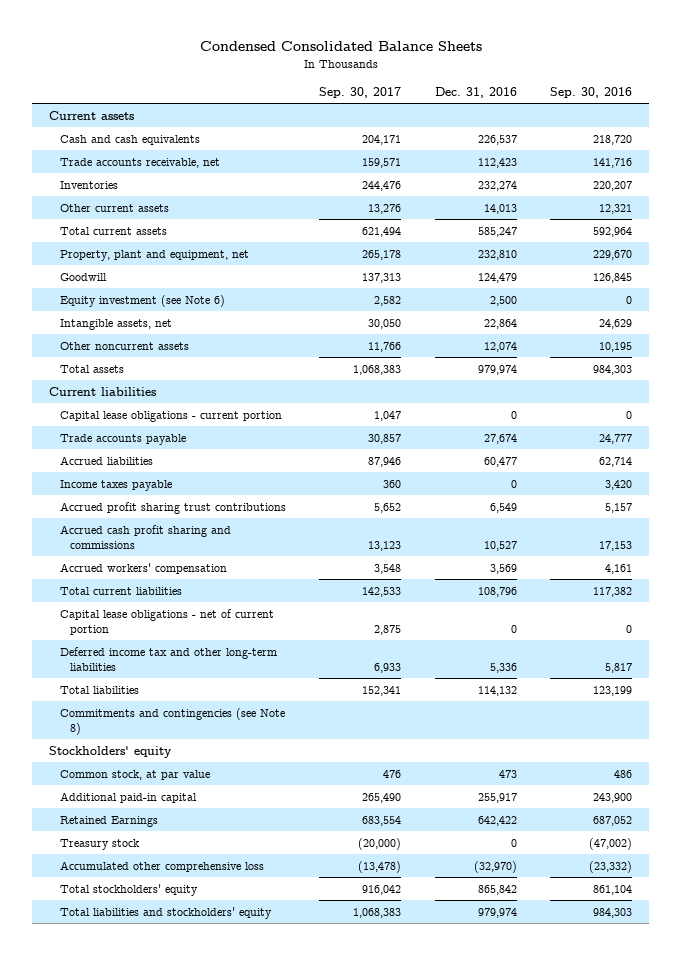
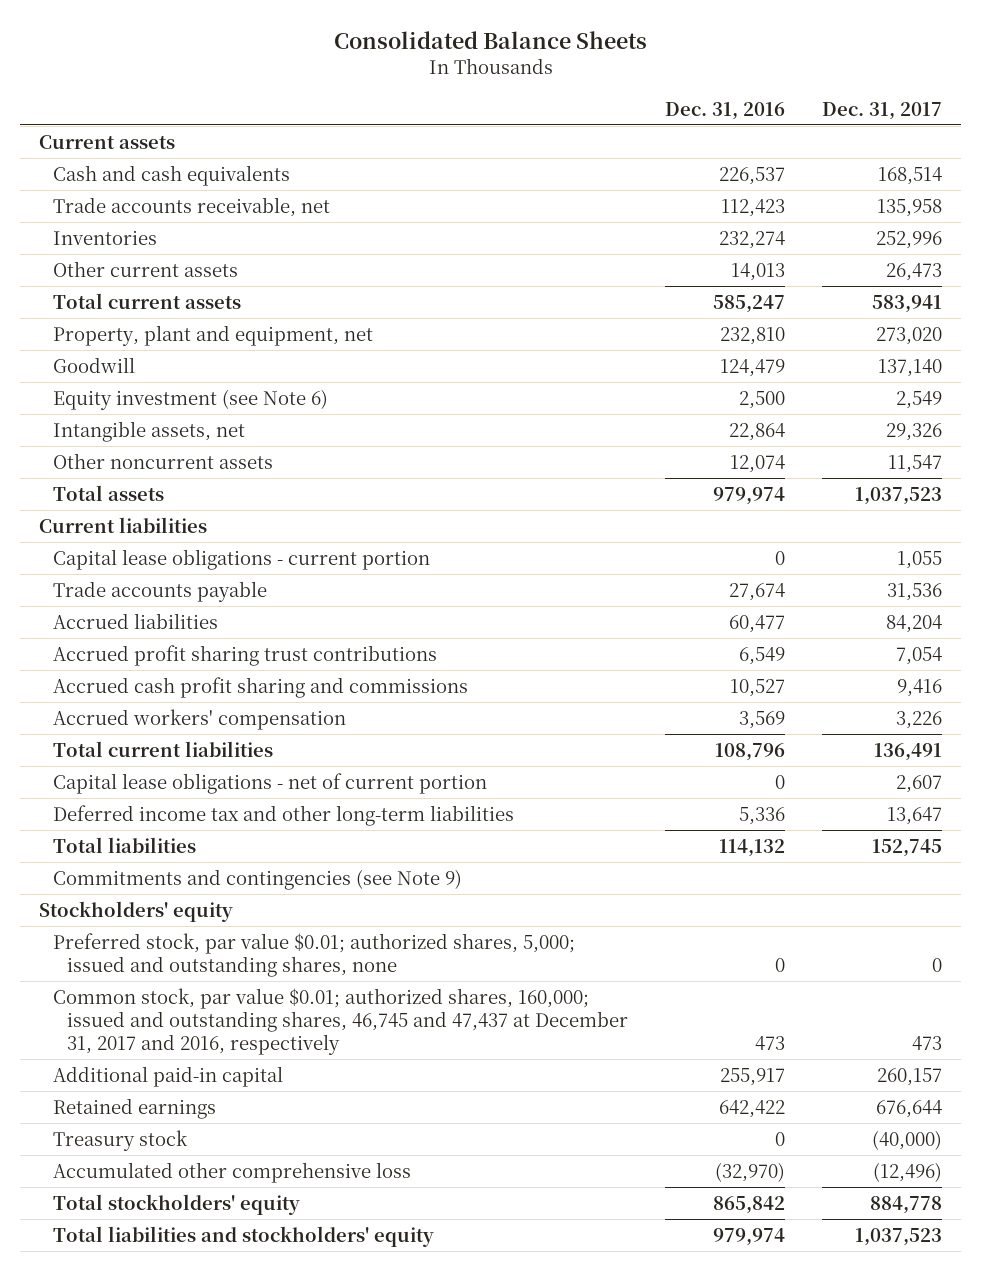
- Condensed Consolidated Balance Sheets
+ Consolidated Balance Sheets
- | Sep. 30, 2017 | Dec. 31, 2016 | Sep. 30, 2016
+ | Dec. 31, 2016 | Dec. 31, 2017
- Income taxes payable | 360 | 0 | 3,420
- Commitments and contingencies (see Note 8)
+ Commitments and contingencies (see Note 9)
- Common stock, at par value | 476 | 473 | 486
+ Preferred stock, par value $0.01; authorized shares, 5,000; issued and outstanding shares, none | 0 | 0
+ Common stock, par value $0.01; authorized shares, 160,000; issued and outstanding shares, 46,745 and 47,437 at December 31, 2017 and 2016, respectively | 473 | 473
- Retained Earnings | 683,554 | 642,422 | 687,052
+ Retained earnings | 642,422 | 676,644

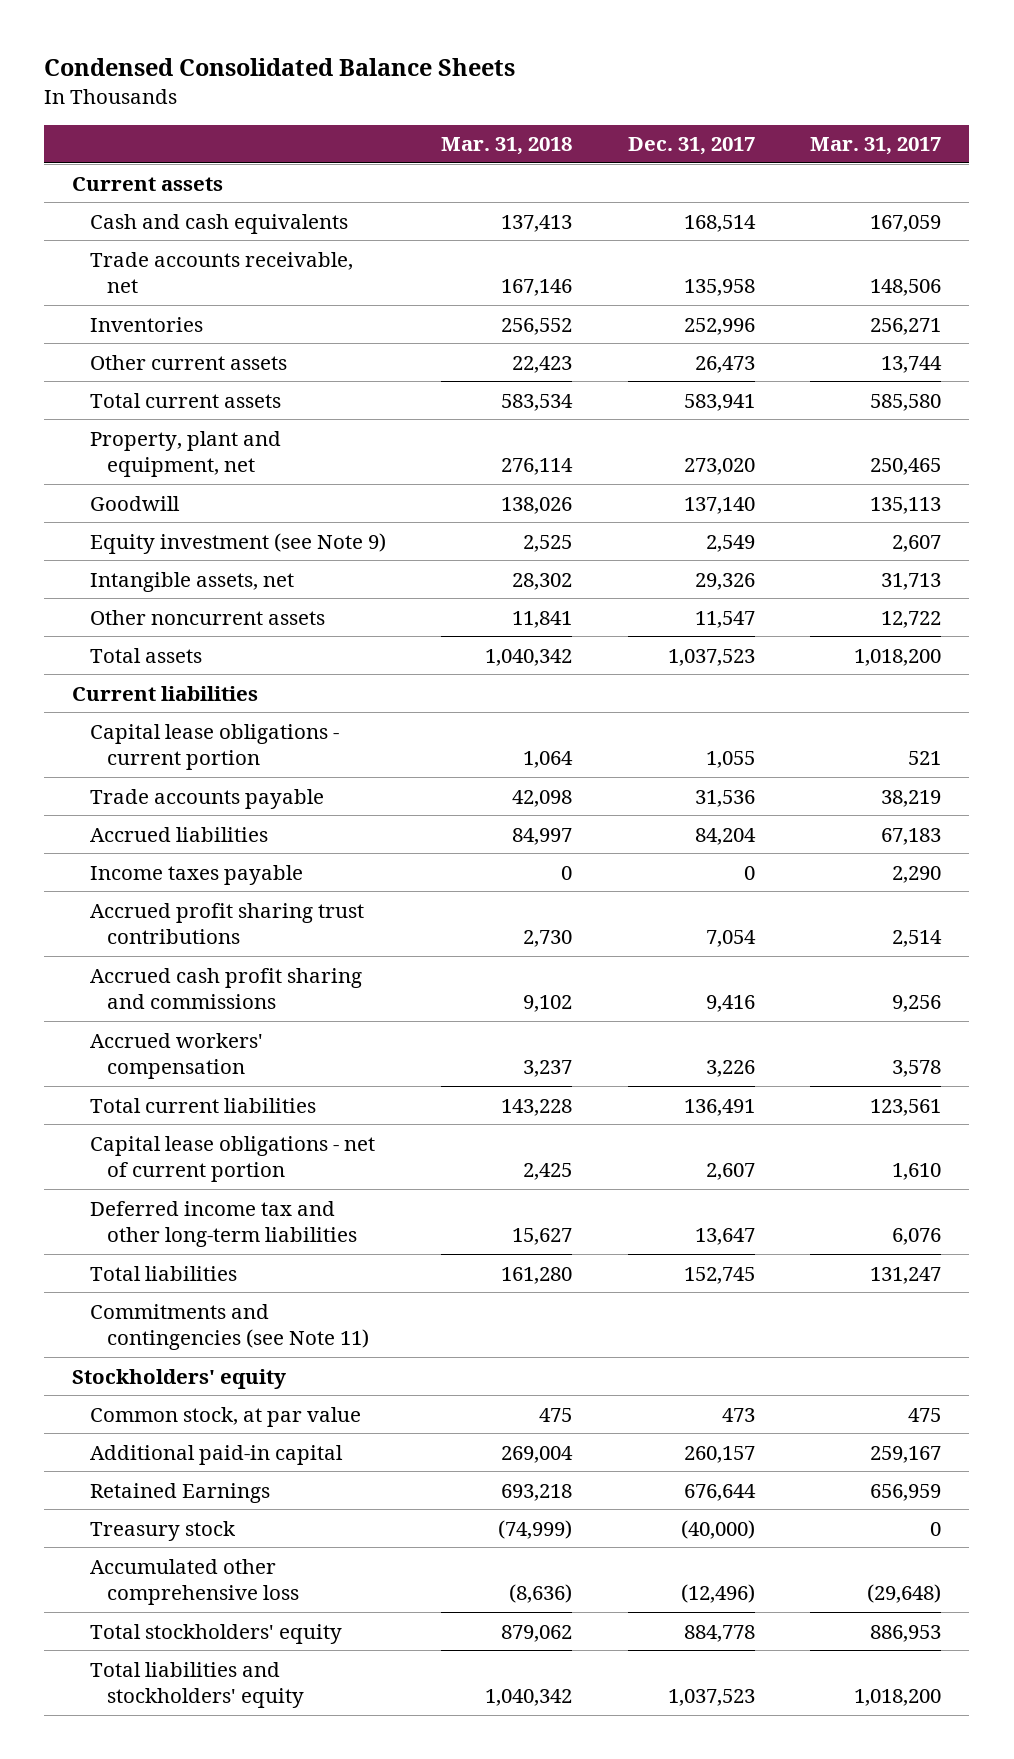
- Consolidated Balance Sheets
+ Condensed Consolidated Balance Sheets
- | Dec. 31, 2016 | Dec. 31, 2017
+ | Mar. 31, 2018 | Dec. 31, 2017 | Mar. 31, 2017
- Equity investment (see Note 6) | 2,500 | 2,549
+ Equity investment (see Note 9) | 2,525 | 2,549 | 2,607
+ Income taxes payable | 0 | 0 | 2,290
- Commitments and contingencies (see Note 9)
+ Commitments and contingencies (see Note 11)
- Preferred stock, par value $0.01; authorized shares, 5,000; issued and outstanding shares, none | 0 | 0
- Common stock, par value $0.01; authorized shares, 160,000; issued and outstanding shares, 46,745 and 47,437 at December 31, 2017 and 2016, respectively | 473 | 473
+ Common stock, at par value | 475 | 473 | 475
- Retained earnings | 642,422 | 676,644
+ Retained Earnings | 693,218 | 676,644 | 656,959

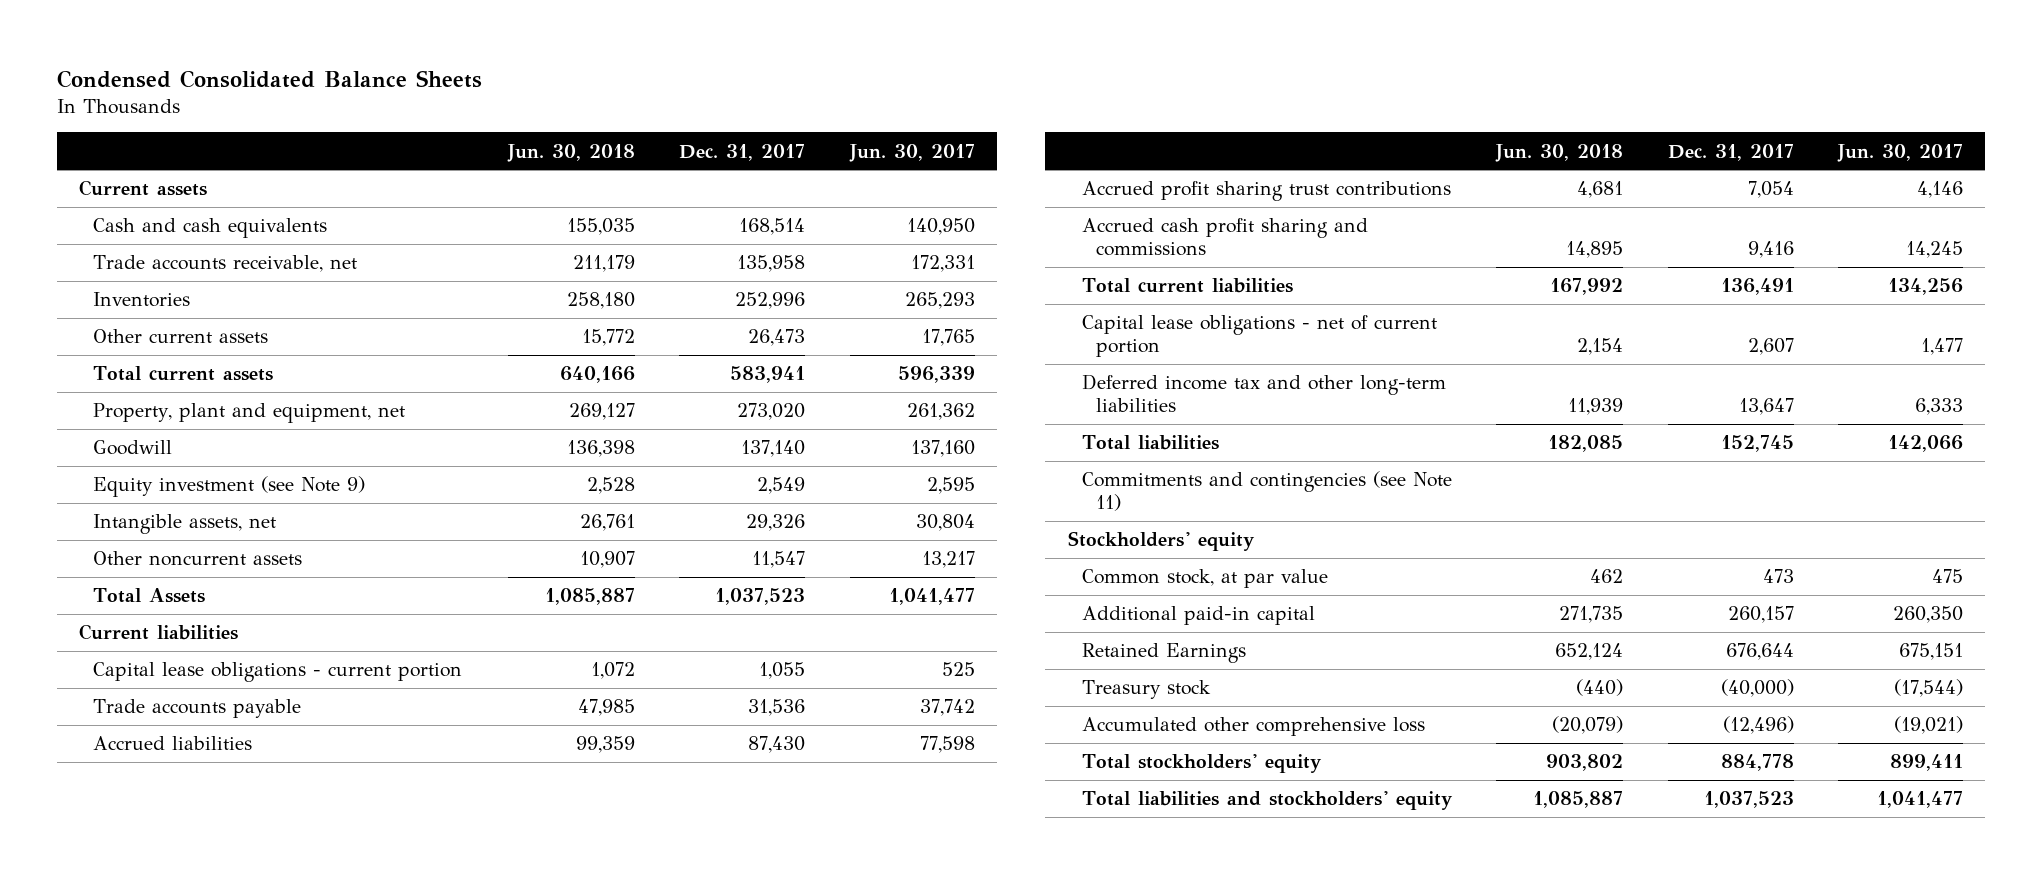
- | Mar. 31, 2018 | Dec. 31, 2017 | Mar. 31, 2017
+ | Jun. 30, 2018 | Dec. 31, 2017 | Jun. 30, 2017
- Total assets | 1,040,342 | 1,037,523 | 1,018,200
+ Total Assets | 1,085,887 | 1,037,523 | 1,041,477
- Accrued liabilities | 84,997 | 84,204 | 67,183
- Income taxes payable | 0 | 0 | 2,290
+ Accrued liabilities | 99,359 | 87,430 | 77,598
- Accrued workers' compensation | 3,237 | 3,226 | 3,578

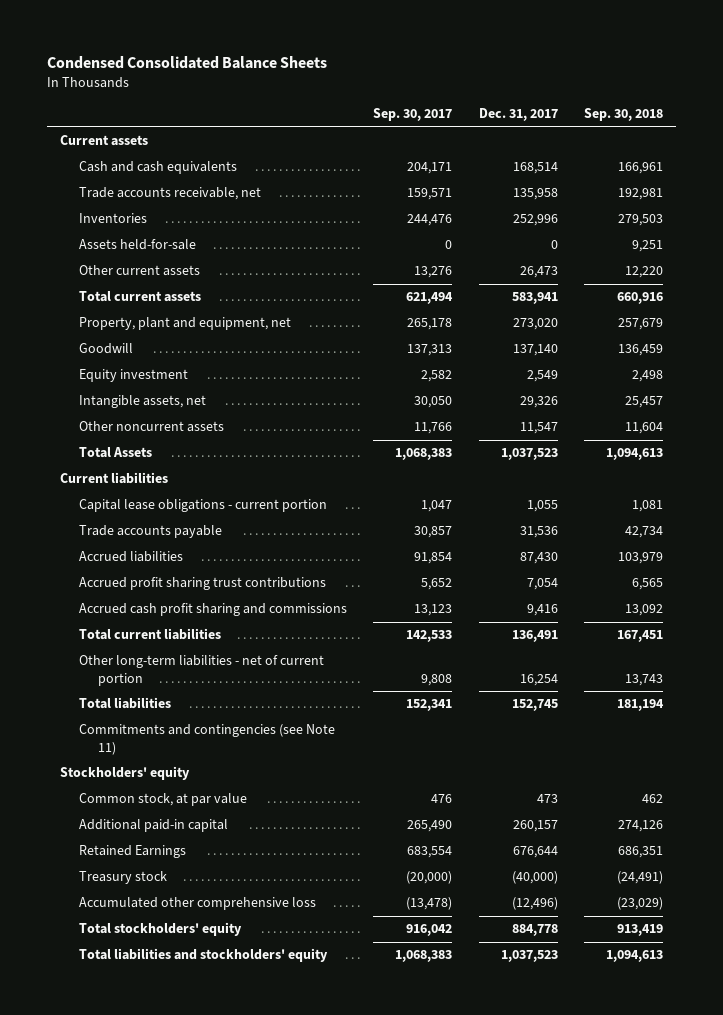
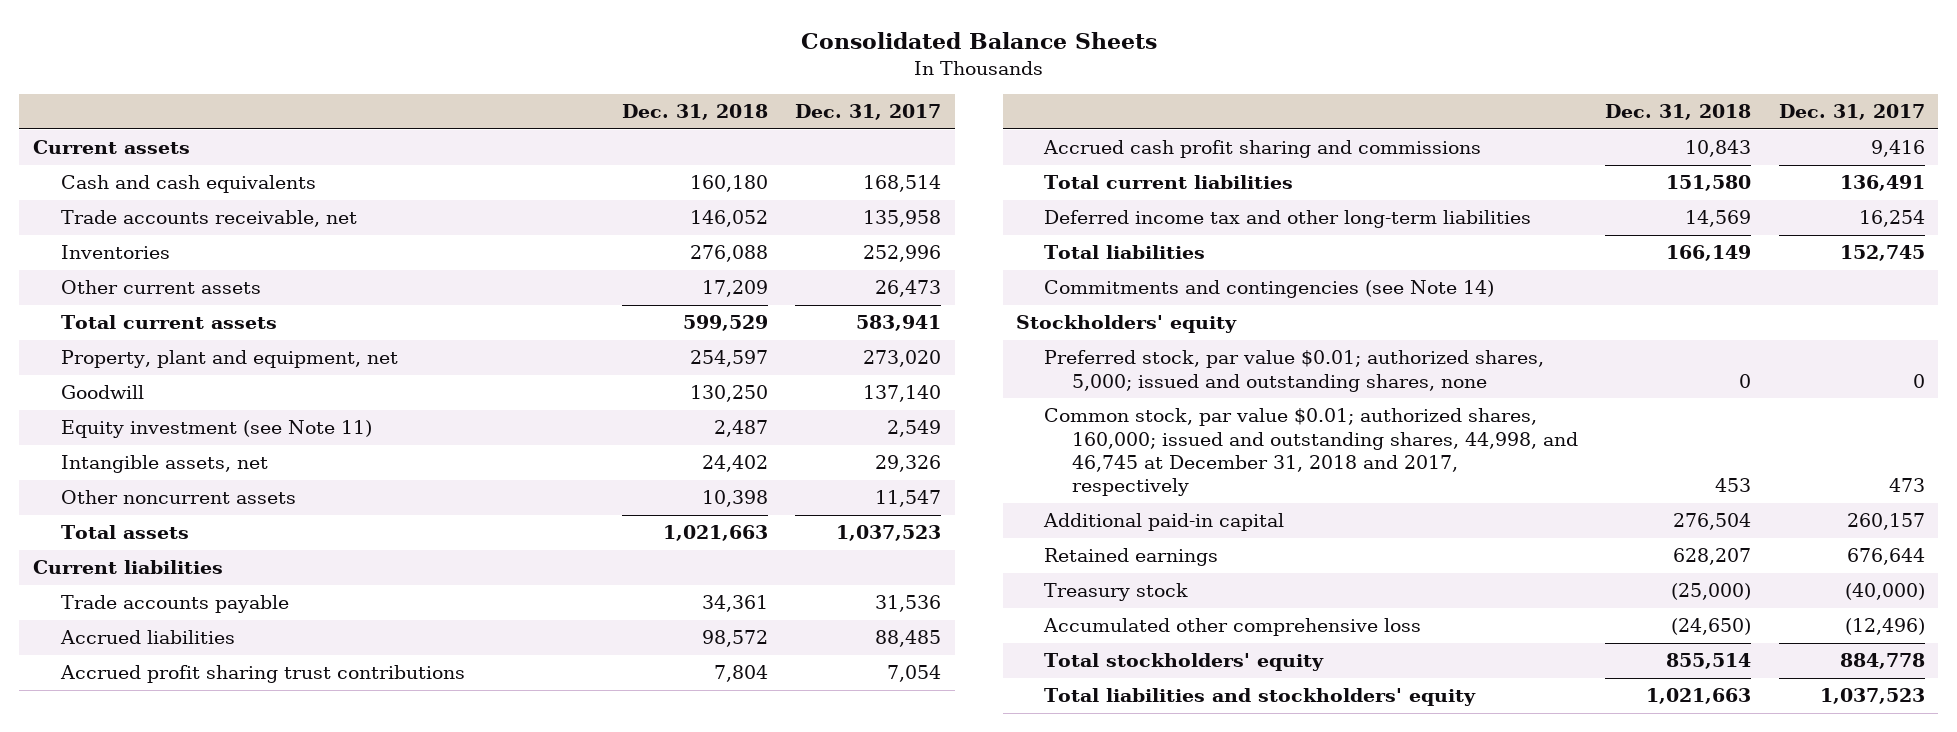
- Condensed Consolidated Balance Sheets
+ Consolidated Balance Sheets
- | Sep. 30, 2017 | Dec. 31, 2017 | Sep. 30, 2018
+ | Dec. 31, 2018 | Dec. 31, 2017
- Assets held-for-sale | 0 | 0 | 9,251
- Equity investment | 2,582 | 2,549 | 2,498
+ Equity investment (see Note 11) | 2,487 | 2,549
- Total Assets | 1,068,383 | 1,037,523 | 1,094,613
+ Total assets | 1,021,663 | 1,037,523
- Capital lease obligations - current portion | 1,047 | 1,055 | 1,081
- Accrued liabilities | 91,854 | 87,430 | 103,979
+ Accrued liabilities | 98,572 | 88,485
- Other long-term liabilities - net of current portion | 9,808 | 16,254 | 13,743
+ Deferred income tax and other long-term liabilities | 14,569 | 16,254
- Commitments and contingencies (see Note 11)
+ Commitments and contingencies (see Note 14)
- Common stock, at par value | 476 | 473 | 462
+ Preferred stock, par value $0.01; authorized shares, 5,000; issued and outstanding shares, none | 0 | 0
+ Common stock, par value $0.01; authorized shares, 160,000; issued and outstanding shares, 44,998, and 46,745 at December 31, 2018 and 2017, respectively | 453 | 473
- Retained Earnings | 683,554 | 676,644 | 686,351
+ Retained earnings | 628,207 | 676,644

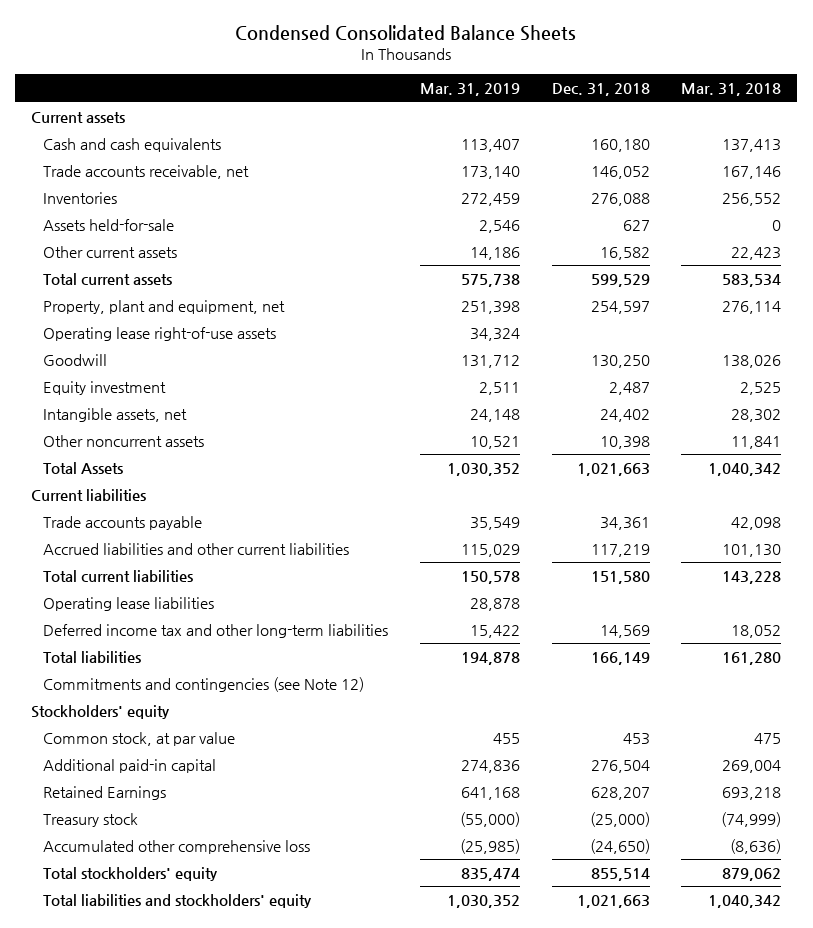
- Consolidated Balance Sheets
+ Condensed Consolidated Balance Sheets
- | Dec. 31, 2018 | Dec. 31, 2017
+ | Mar. 31, 2019 | Dec. 31, 2018 | Mar. 31, 2018
- Other current assets | 17,209 | 26,473
+ Assets held-for-sale | 2,546 | 627 | 0
+ Other current assets | 14,186 | 16,582 | 22,423
+ Operating lease right-of-use assets | 34,324 | |
- Equity investment (see Note 11) | 2,487 | 2,549
+ Equity investment | 2,511 | 2,487 | 2,525
- Total assets | 1,021,663 | 1,037,523
+ Total Assets | 1,030,352 | 1,021,663 | 1,040,342
- Accrued liabilities | 98,572 | 88,485
- Accrued profit sharing trust contributions | 7,804 | 7,054
- Accrued cash profit sharing and commissions | 10,843 | 9,416
+ Accrued liabilities and other current liabilities | 115,029 | 117,219 | 101,130
+ Operating lease liabilities | 28,878 | |
- Commitments and contingencies (see Note 14)
+ Commitments and contingencies (see Note 12)
- Preferred stock, par value $0.01; authorized shares, 5,000; issued and outstanding shares, none | 0 | 0
- Common stock, par value $0.01; authorized shares, 160,000; issued and outstanding shares, 44,998, and 46,745 at December 31, 2018 and 2017, respectively | 453 | 473
+ Common stock, at par value | 455 | 453 | 475
- Retained earnings | 628,207 | 676,644
+ Retained Earnings | 641,168 | 628,207 | 693,218

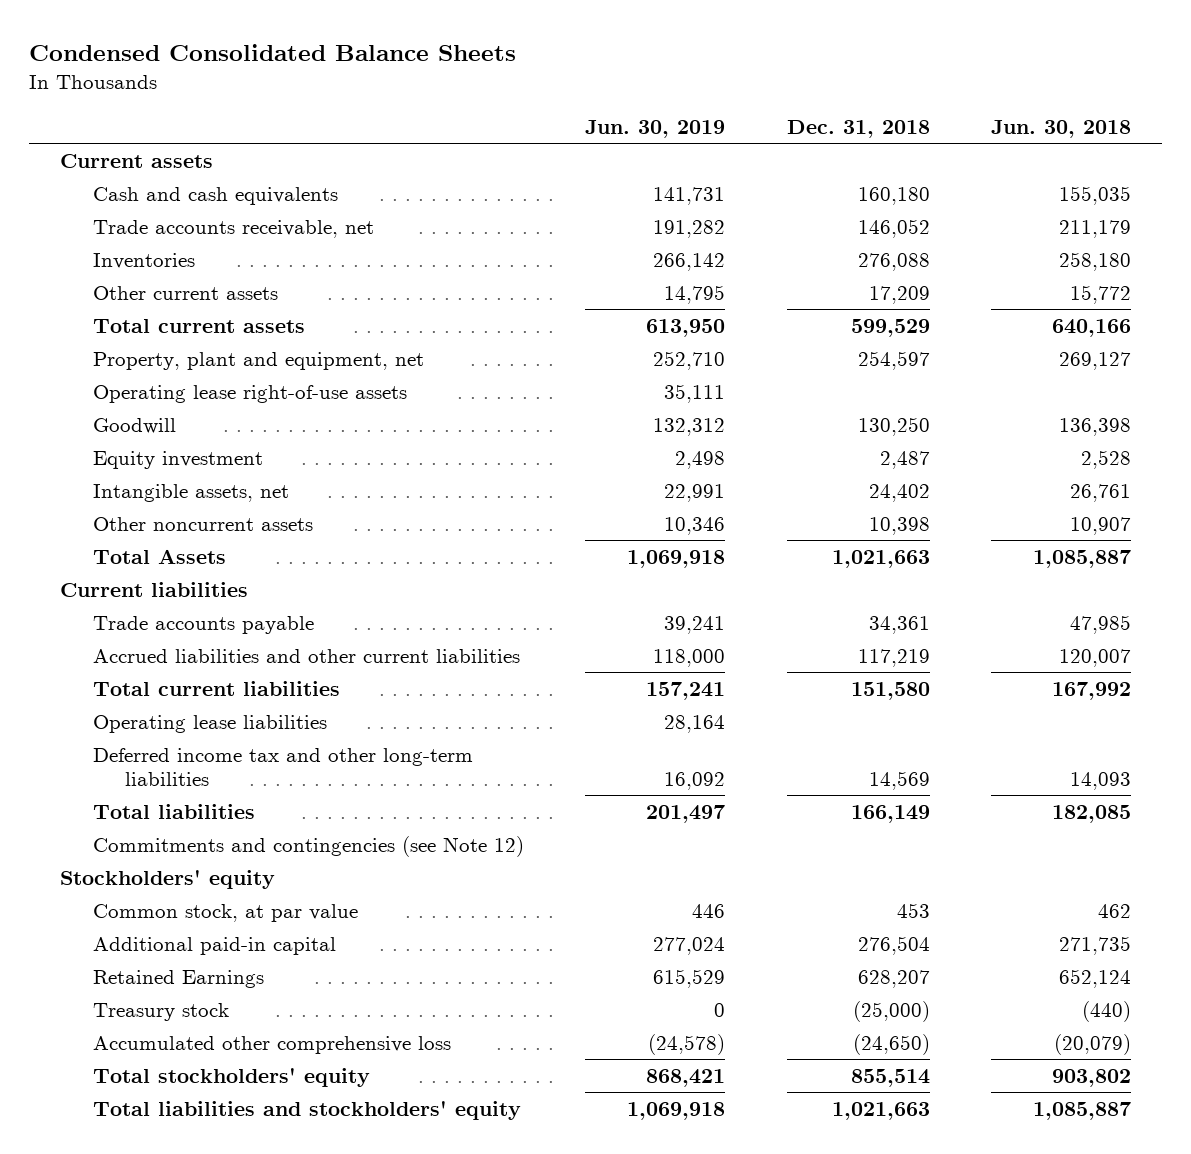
- | Mar. 31, 2019 | Dec. 31, 2018 | Mar. 31, 2018
+ | Jun. 30, 2019 | Dec. 31, 2018 | Jun. 30, 2018
- Assets held-for-sale | 2,546 | 627 | 0
- Other current assets | 14,186 | 16,582 | 22,423
+ Other current assets | 14,795 | 17,209 | 15,772

